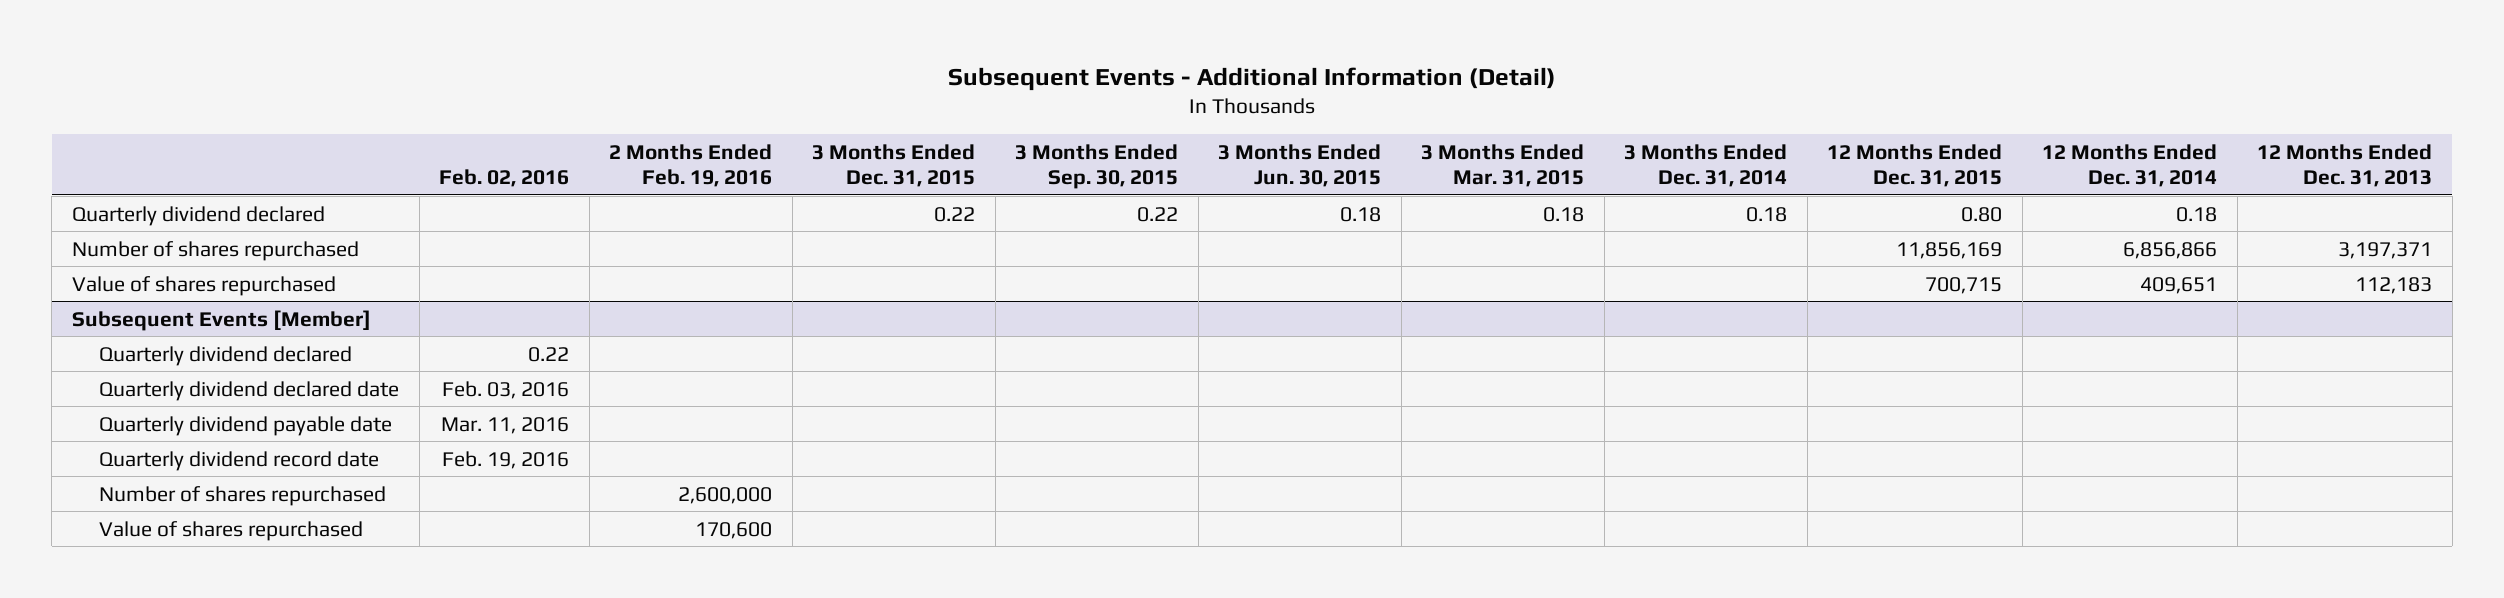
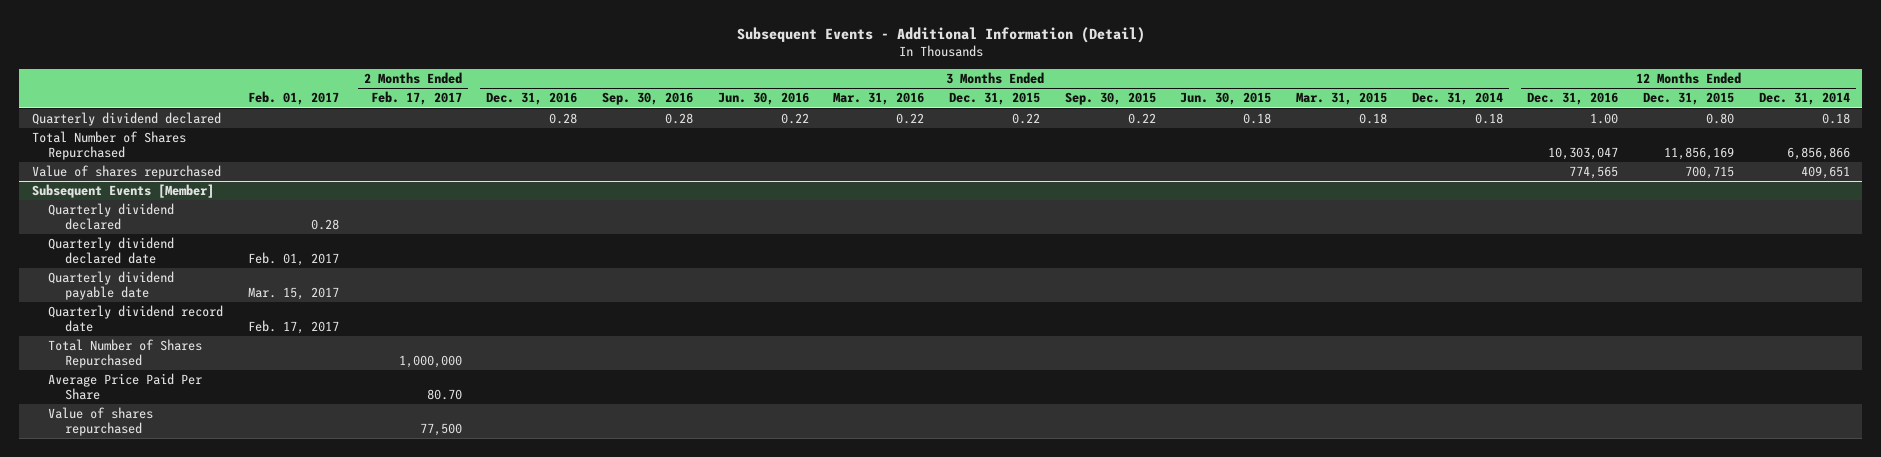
- | Feb. 02, 2016 | 2 Months Ended Feb. 19, 2016 | 3 Months Ended Dec. 31, 2015 | 3 Months Ended Sep. 30, 2015 | 3 Months Ended Jun. 30, 2015 | 3 Months Ended Mar. 31, 2015 | 3 Months Ended Dec. 31, 2014 | 12 Months Ended Dec. 31, 2015 | 12 Months Ended Dec. 31, 2014 | 12 Months Ended Dec. 31, 2013
+ | Feb. 01, 2017 | 2 Months Ended Feb. 17, 2017 | 3 Months Ended Dec. 31, 2016 | 3 Months Ended Sep. 30, 2016 | 3 Months Ended Jun. 30, 2016 | 3 Months Ended Mar. 31, 2016 | 3 Months Ended Dec. 31, 2015 | 3 Months Ended Sep. 30, 2015 | 3 Months Ended Jun. 30, 2015 | 3 Months Ended Mar. 31, 2015 | 3 Months Ended Dec. 31, 2014 | 12 Months Ended Dec. 31, 2016 | 12 Months Ended Dec. 31, 2015 | 12 Months Ended Dec. 31, 2014
- Number of shares repurchased | | | | | | | | 11,856,169 | 6,856,866 | 3,197,371
+ Total Number of Shares Repurchased | | | | | | | | | | | | 10,303,047 | 11,856,169 | 6,856,866
@ Subsequent Events [Member]
- Number of shares repurchased | | 2,600,000 | | | | | | | |
+ Total Number of Shares Repurchased | | 1,000,000 | | | | | | | | | | | |
+ Average Price Paid Per Share | | 80.70 | | | | | | | | | | | |

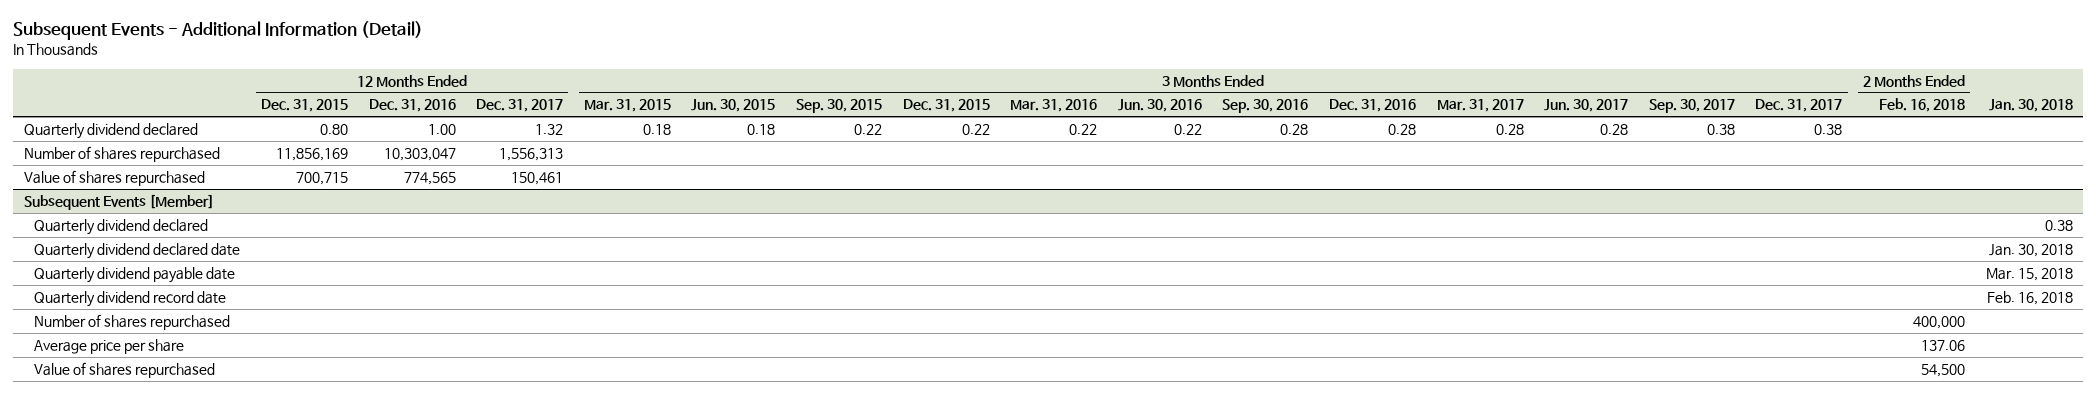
- | Feb. 01, 2017 | 2 Months Ended Feb. 17, 2017 | 3 Months Ended Dec. 31, 2016 | 3 Months Ended Sep. 30, 2016 | 3 Months Ended Jun. 30, 2016 | 3 Months Ended Mar. 31, 2016 | 3 Months Ended Dec. 31, 2015 | 3 Months Ended Sep. 30, 2015 | 3 Months Ended Jun. 30, 2015 | 3 Months Ended Mar. 31, 2015 | 3 Months Ended Dec. 31, 2014 | 12 Months Ended Dec. 31, 2016 | 12 Months Ended Dec. 31, 2015 | 12 Months Ended Dec. 31, 2014
+ | 12 Months Ended Dec. 31, 2015 | 12 Months Ended Dec. 31, 2016 | 12 Months Ended Dec. 31, 2017 | 3 Months Ended Mar. 31, 2015 | 3 Months Ended Jun. 30, 2015 | 3 Months Ended Sep. 30, 2015 | 3 Months Ended Dec. 31, 2015 | 3 Months Ended Mar. 31, 2016 | 3 Months Ended Jun. 30, 2016 | 3 Months Ended Sep. 30, 2016 | 3 Months Ended Dec. 31, 2016 | 3 Months Ended Mar. 31, 2017 | 3 Months Ended Jun. 30, 2017 | 3 Months Ended Sep. 30, 2017 | 3 Months Ended Dec. 31, 2017 | 2 Months Ended Feb. 16, 2018 | Jan. 30, 2018
- Total Number of Shares Repurchased | | | | | | | | | | | | 10,303,047 | 11,856,169 | 6,856,866
+ Number of shares repurchased | 11,856,169 | 10,303,047 | 1,556,313 | | | | | | | | | | | | | |
@ Subsequent Events [Member]
- Total Number of Shares Repurchased | | 1,000,000 | | | | | | | | | | | |
- Average Price Paid Per Share | | 80.70 | | | | | | | | | | | |
+ Number of shares repurchased | | | | | | | | | | | | | | | | 400,000 |
+ Average price per share | | | | | | | | | | | | | | | | 137.06 |

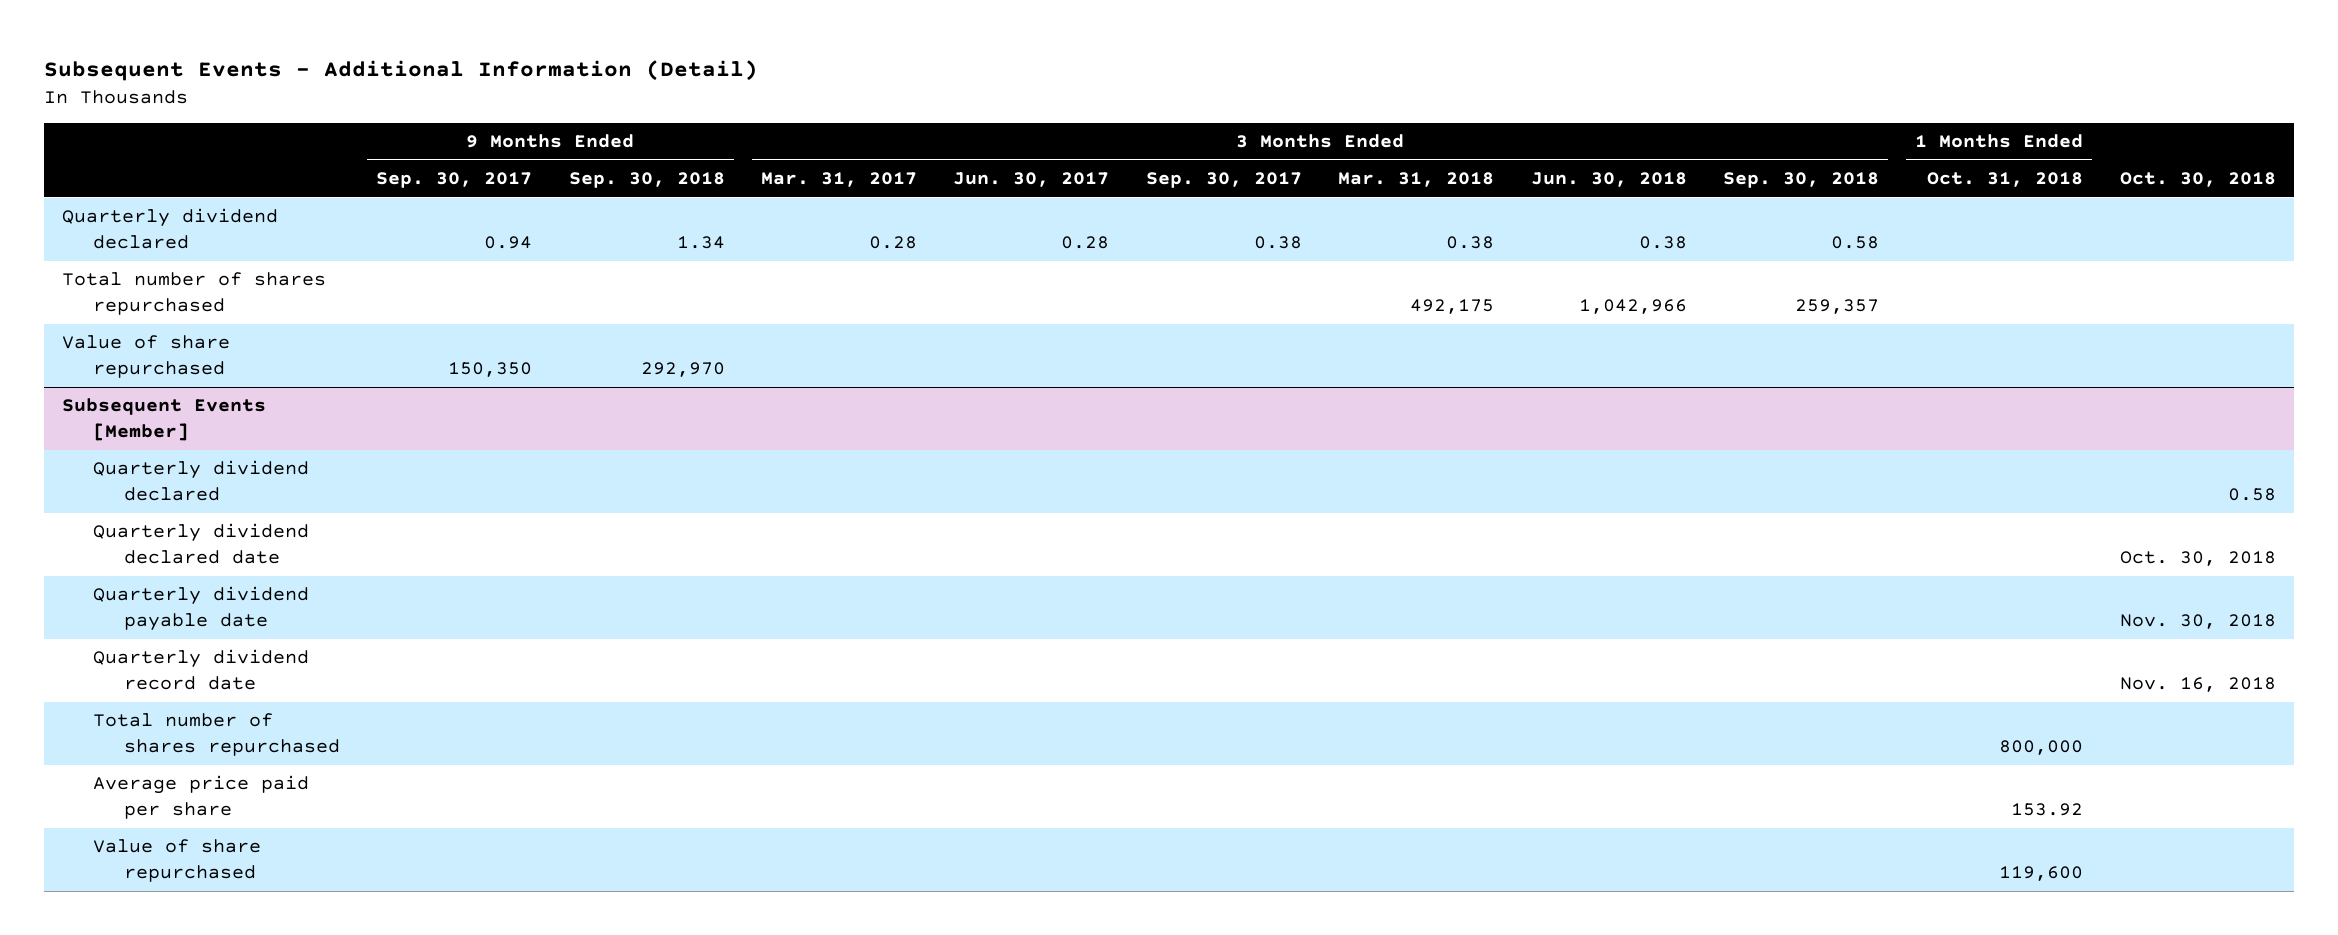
- | 12 Months Ended Dec. 31, 2015 | 12 Months Ended Dec. 31, 2016 | 12 Months Ended Dec. 31, 2017 | 3 Months Ended Mar. 31, 2015 | 3 Months Ended Jun. 30, 2015 | 3 Months Ended Sep. 30, 2015 | 3 Months Ended Dec. 31, 2015 | 3 Months Ended Mar. 31, 2016 | 3 Months Ended Jun. 30, 2016 | 3 Months Ended Sep. 30, 2016 | 3 Months Ended Dec. 31, 2016 | 3 Months Ended Mar. 31, 2017 | 3 Months Ended Jun. 30, 2017 | 3 Months Ended Sep. 30, 2017 | 3 Months Ended Dec. 31, 2017 | 2 Months Ended Feb. 16, 2018 | Jan. 30, 2018
+ | 9 Months Ended Sep. 30, 2017 | 9 Months Ended Sep. 30, 2018 | 3 Months Ended Mar. 31, 2017 | 3 Months Ended Jun. 30, 2017 | 3 Months Ended Sep. 30, 2017 | 3 Months Ended Mar. 31, 2018 | 3 Months Ended Jun. 30, 2018 | 3 Months Ended Sep. 30, 2018 | 1 Months Ended Oct. 31, 2018 | Oct. 30, 2018
- Number of shares repurchased | 11,856,169 | 10,303,047 | 1,556,313 | | | | | | | | | | | | | |
- Value of shares repurchased | 700,715 | 774,565 | 150,461 | | | | | | | | | | | | | |
+ Total number of shares repurchased | | | | | | 492,175 | 1,042,966 | 259,357 | |
+ Value of share repurchased | 150,350 | 292,970 | | | | | | | |
@ Subsequent Events [Member]
- Number of shares repurchased | | | | | | | | | | | | | | | | 400,000 |
- Average price per share | | | | | | | | | | | | | | | | 137.06 |
- Value of shares repurchased | | | | | | | | | | | | | | | | 54,500 |
+ Total number of shares repurchased | | | | | | | | | 800,000 |
+ Average price paid per share | | | | | | | | | 153.92 |
+ Value of share repurchased | | | | | | | | | 119,600 |

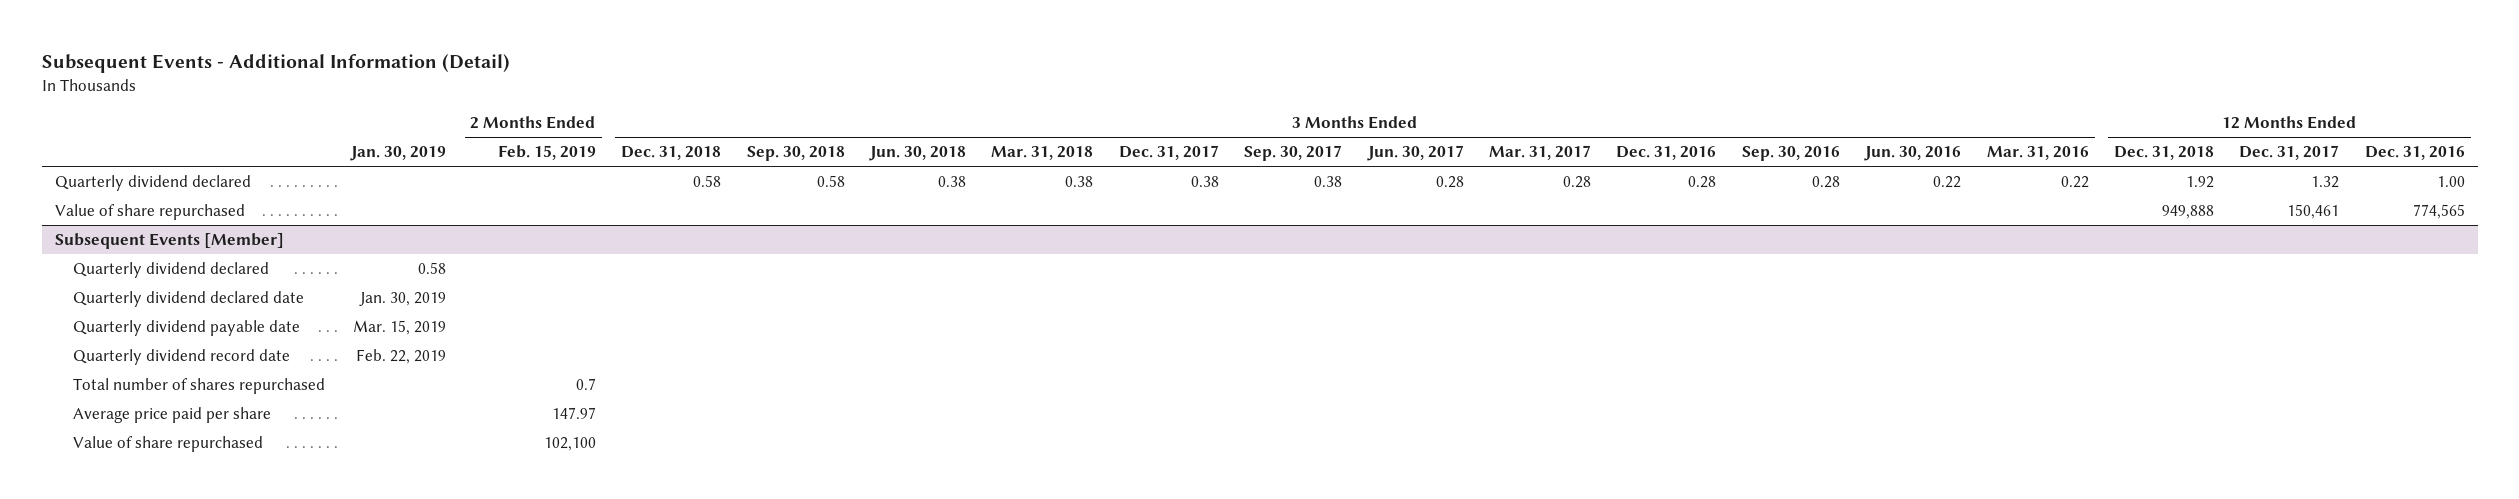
- | 9 Months Ended Sep. 30, 2017 | 9 Months Ended Sep. 30, 2018 | 3 Months Ended Mar. 31, 2017 | 3 Months Ended Jun. 30, 2017 | 3 Months Ended Sep. 30, 2017 | 3 Months Ended Mar. 31, 2018 | 3 Months Ended Jun. 30, 2018 | 3 Months Ended Sep. 30, 2018 | 1 Months Ended Oct. 31, 2018 | Oct. 30, 2018
+ | Jan. 30, 2019 | 2 Months Ended Feb. 15, 2019 | 3 Months Ended Dec. 31, 2018 | 3 Months Ended Sep. 30, 2018 | 3 Months Ended Jun. 30, 2018 | 3 Months Ended Mar. 31, 2018 | 3 Months Ended Dec. 31, 2017 | 3 Months Ended Sep. 30, 2017 | 3 Months Ended Jun. 30, 2017 | 3 Months Ended Mar. 31, 2017 | 3 Months Ended Dec. 31, 2016 | 3 Months Ended Sep. 30, 2016 | 3 Months Ended Jun. 30, 2016 | 3 Months Ended Mar. 31, 2016 | 12 Months Ended Dec. 31, 2018 | 12 Months Ended Dec. 31, 2017 | 12 Months Ended Dec. 31, 2016
- Total number of shares repurchased | | | | | | 492,175 | 1,042,966 | 259,357 | |

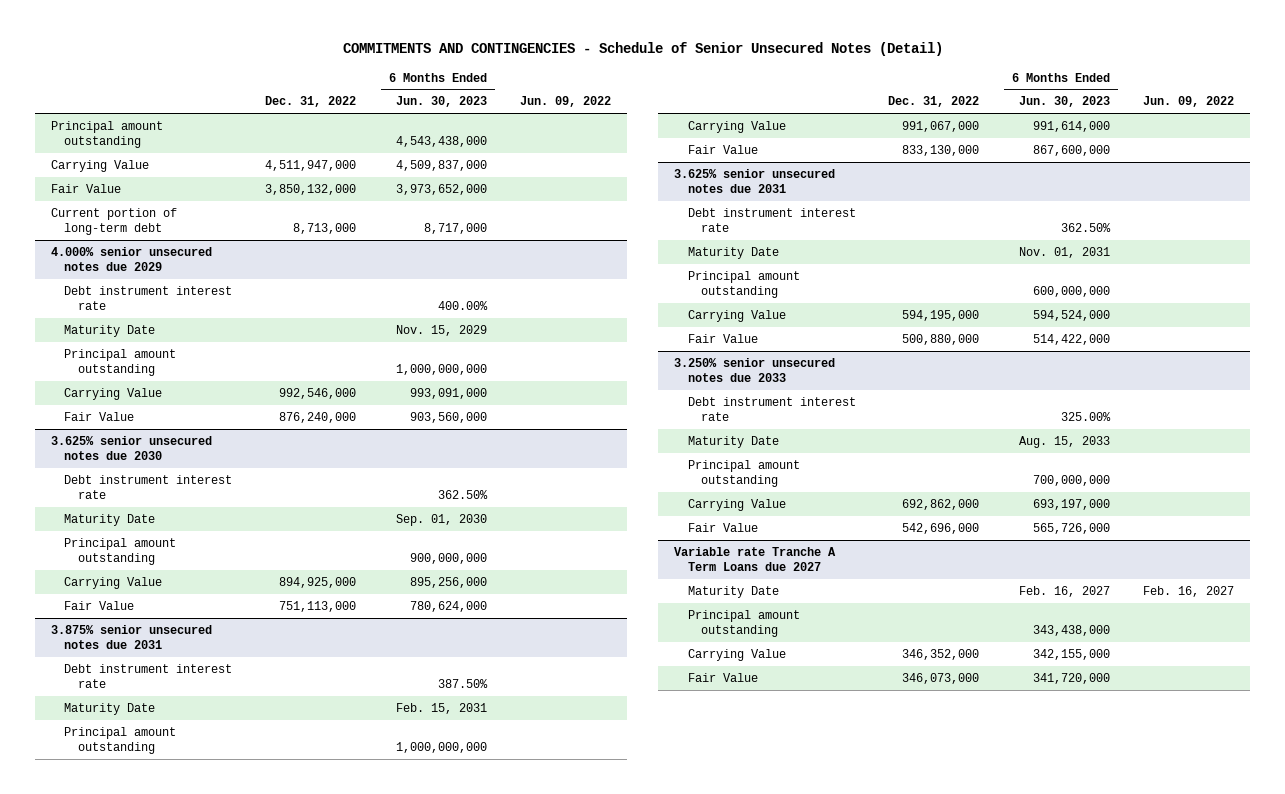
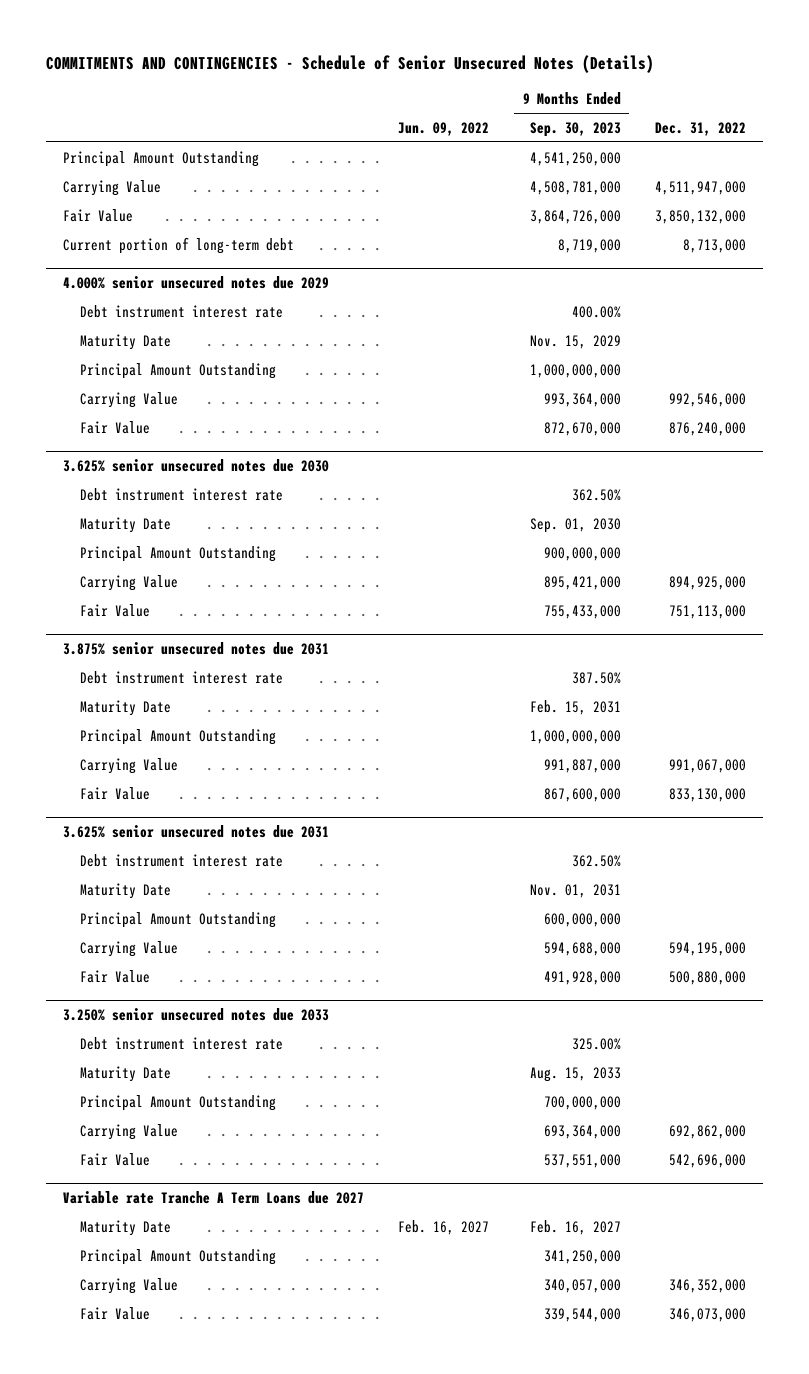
- COMMITMENTS AND CONTINGENCIES - Schedule of Senior Unsecured Notes (Detail)
+ COMMITMENTS AND CONTINGENCIES - Schedule of Senior Unsecured Notes (Details)
- | Dec. 31, 2022 | 6 Months Ended Jun. 30, 2023 | Jun. 09, 2022
+ | Jun. 09, 2022 | 9 Months Ended Sep. 30, 2023 | Dec. 31, 2022
- Principal amount outstanding | | 4,543,438,000 |
+ Principal Amount Outstanding | | 4,541,250,000 |
@ 4.000% senior unsecured notes due 2029
- Principal amount outstanding | | 1,000,000,000 |
+ Principal Amount Outstanding | | 1,000,000,000 |
@ 3.625% senior unsecured notes due 2030
- Principal amount outstanding | | 900,000,000 |
+ Principal Amount Outstanding | | 900,000,000 |
@ 3.875% senior unsecured notes due 2031
- Principal amount outstanding | | 1,000,000,000 |
+ Principal Amount Outstanding | | 1,000,000,000 |
@ 3.625% senior unsecured notes due 2031
- Principal amount outstanding | | 600,000,000 |
+ Principal Amount Outstanding | | 600,000,000 |
@ 3.250% senior unsecured notes due 2033
- Principal amount outstanding | | 700,000,000 |
+ Principal Amount Outstanding | | 700,000,000 |
@ Variable rate Tranche A Term Loans due 2027
- Principal amount outstanding | | 343,438,000 |
+ Principal Amount Outstanding | | 341,250,000 |

